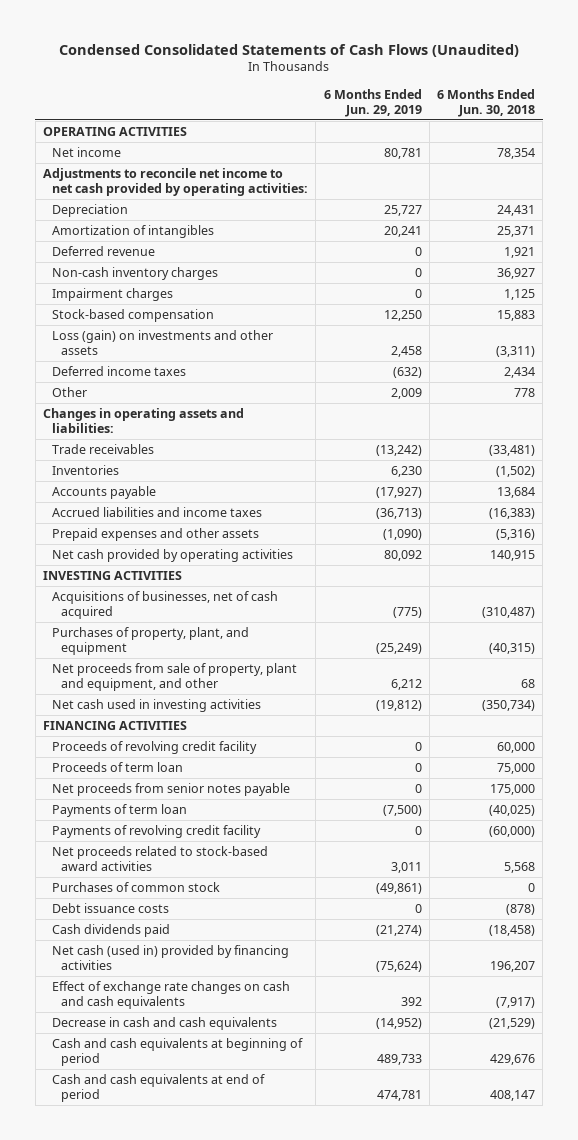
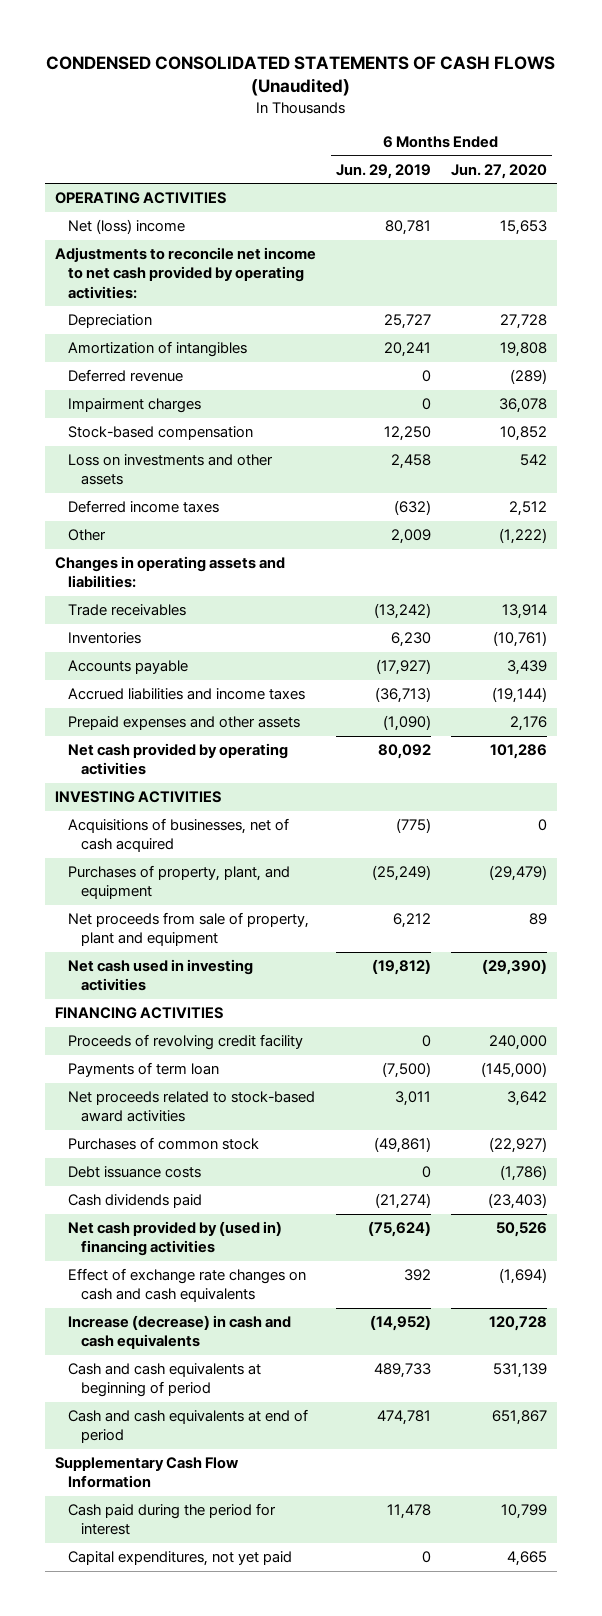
- Condensed Consolidated Statements of Cash Flows (Unaudited)
+ CONDENSED CONSOLIDATED STATEMENTS OF CASH FLOWS (Unaudited)
- | 6 Months Ended Jun. 29, 2019 | 6 Months Ended Jun. 30, 2018
+ | 6 Months Ended Jun. 29, 2019 | 6 Months Ended Jun. 27, 2020
- Net income | 80,781 | 78,354
+ Net (loss) income | 80,781 | 15,653
- Non-cash inventory charges | 0 | 36,927
- Loss (gain) on investments and other assets | 2,458 | (3,311)
+ Loss on investments and other assets | 2,458 | 542
- Net proceeds from sale of property, plant and equipment, and other | 6,212 | 68
+ Net proceeds from sale of property, plant and equipment | 6,212 | 89
- Proceeds of term loan | 0 | 75,000
- Net proceeds from senior notes payable | 0 | 175,000
- Payments of revolving credit facility | 0 | (60,000)
- Net cash (used in) provided by financing activities | (75,624) | 196,207
+ Net cash provided by (used in) financing activities | (75,624) | 50,526
- Decrease in cash and cash equivalents | (14,952) | (21,529)
+ Increase (decrease) in cash and cash equivalents | (14,952) | 120,728
+ Supplementary Cash Flow Information
+ Cash paid during the period for interest | 11,478 | 10,799
+ Capital expenditures, not yet paid | 0 | 4,665

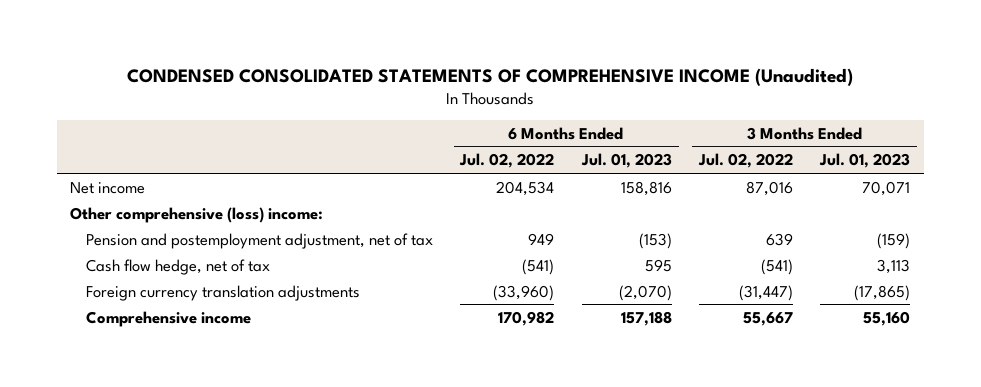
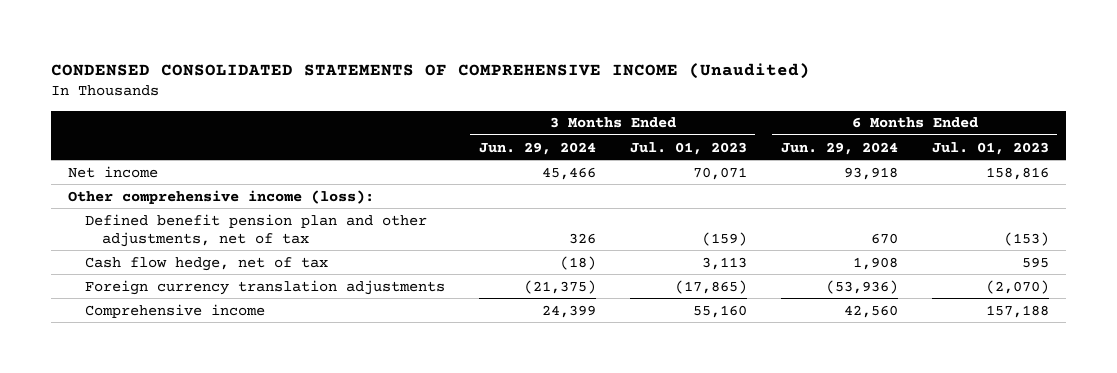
- | 6 Months Ended Jul. 02, 2022 | 6 Months Ended Jul. 01, 2023 | 3 Months Ended Jul. 02, 2022 | 3 Months Ended Jul. 01, 2023
+ | 3 Months Ended Jun. 29, 2024 | 3 Months Ended Jul. 01, 2023 | 6 Months Ended Jun. 29, 2024 | 6 Months Ended Jul. 01, 2023
- Other comprehensive (loss) income:
- Pension and postemployment adjustment, net of tax | 949 | (153) | 639 | (159)
+ Other comprehensive income (loss):
+ Defined benefit pension plan and other adjustments, net of tax | 326 | (159) | 670 | (153)

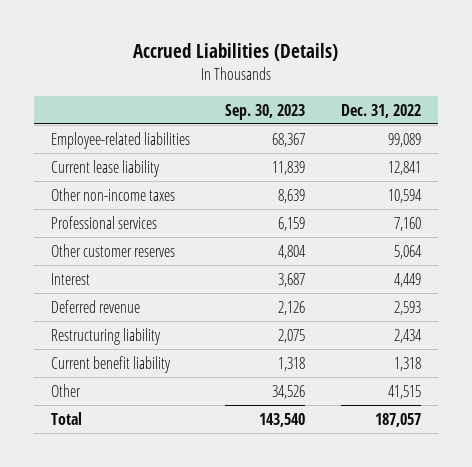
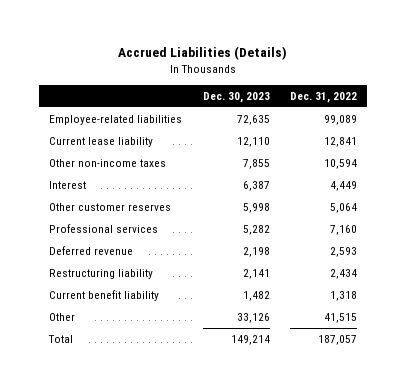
- | Sep. 30, 2023 | Dec. 31, 2022
+ | Dec. 30, 2023 | Dec. 31, 2022
moved down: Other customer reserves | 5,998 | 5,064
moved down: Professional services | 5,282 | 7,160

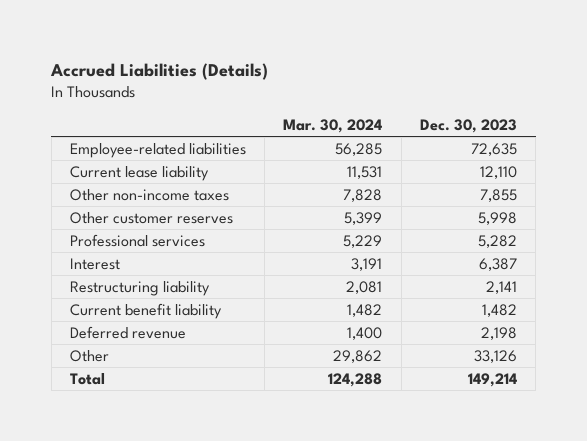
- | Dec. 30, 2023 | Dec. 31, 2022
+ | Mar. 30, 2024 | Dec. 30, 2023
moved down: Interest | 3,191 | 6,387
moved down: Deferred revenue | 1,400 | 2,198

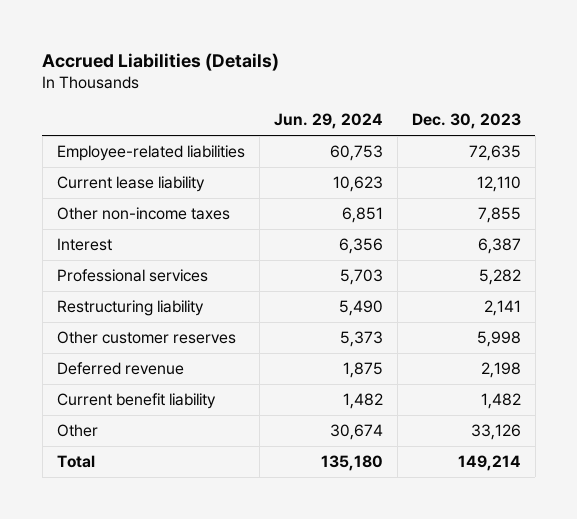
- | Mar. 30, 2024 | Dec. 30, 2023
+ | Jun. 29, 2024 | Dec. 30, 2023
moved down: Professional services | 5,703 | 5,282
moved down: Other customer reserves | 5,373 | 5,998
moved down: Current benefit liability | 1,482 | 1,482

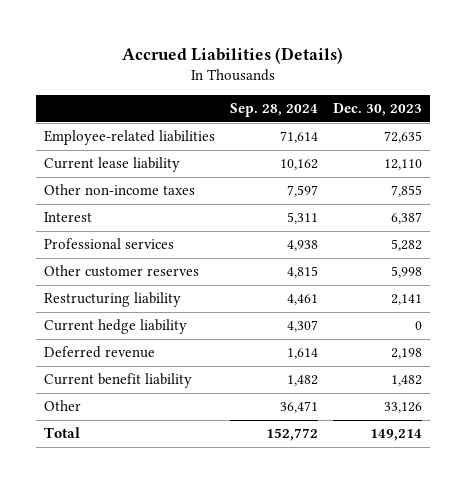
- | Jun. 29, 2024 | Dec. 30, 2023
+ | Sep. 28, 2024 | Dec. 30, 2023
moved down: Restructuring liability | 4,461 | 2,141
+ Current hedge liability | 4,307 | 0

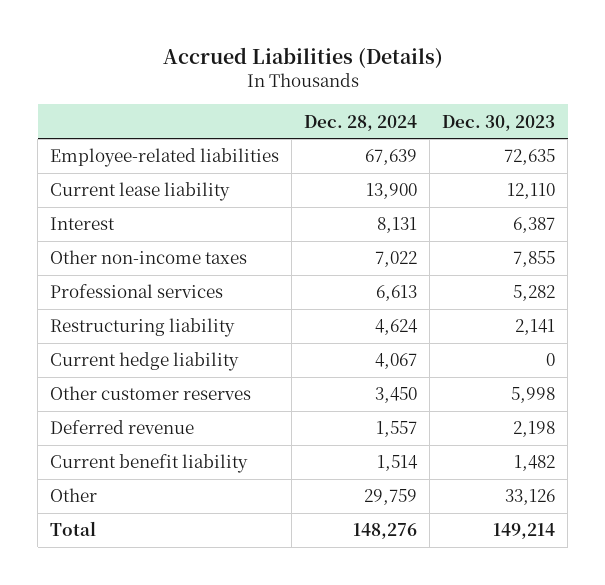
- | Sep. 28, 2024 | Dec. 30, 2023
+ | Dec. 28, 2024 | Dec. 30, 2023
moved down: Other non-income taxes | 7,022 | 7,855
moved down: Other customer reserves | 3,450 | 5,998

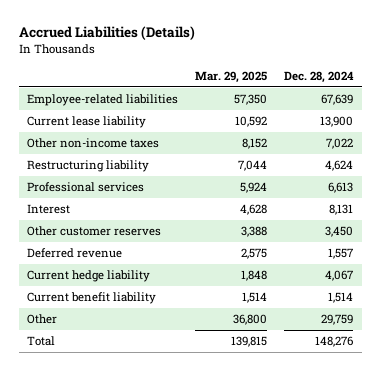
- | Dec. 28, 2024 | Dec. 30, 2023
+ | Mar. 29, 2025 | Dec. 28, 2024
moved down: Professional services | 5,924 | 6,613
moved down: Interest | 4,628 | 8,131
moved down: Current hedge liability | 1,848 | 4,067

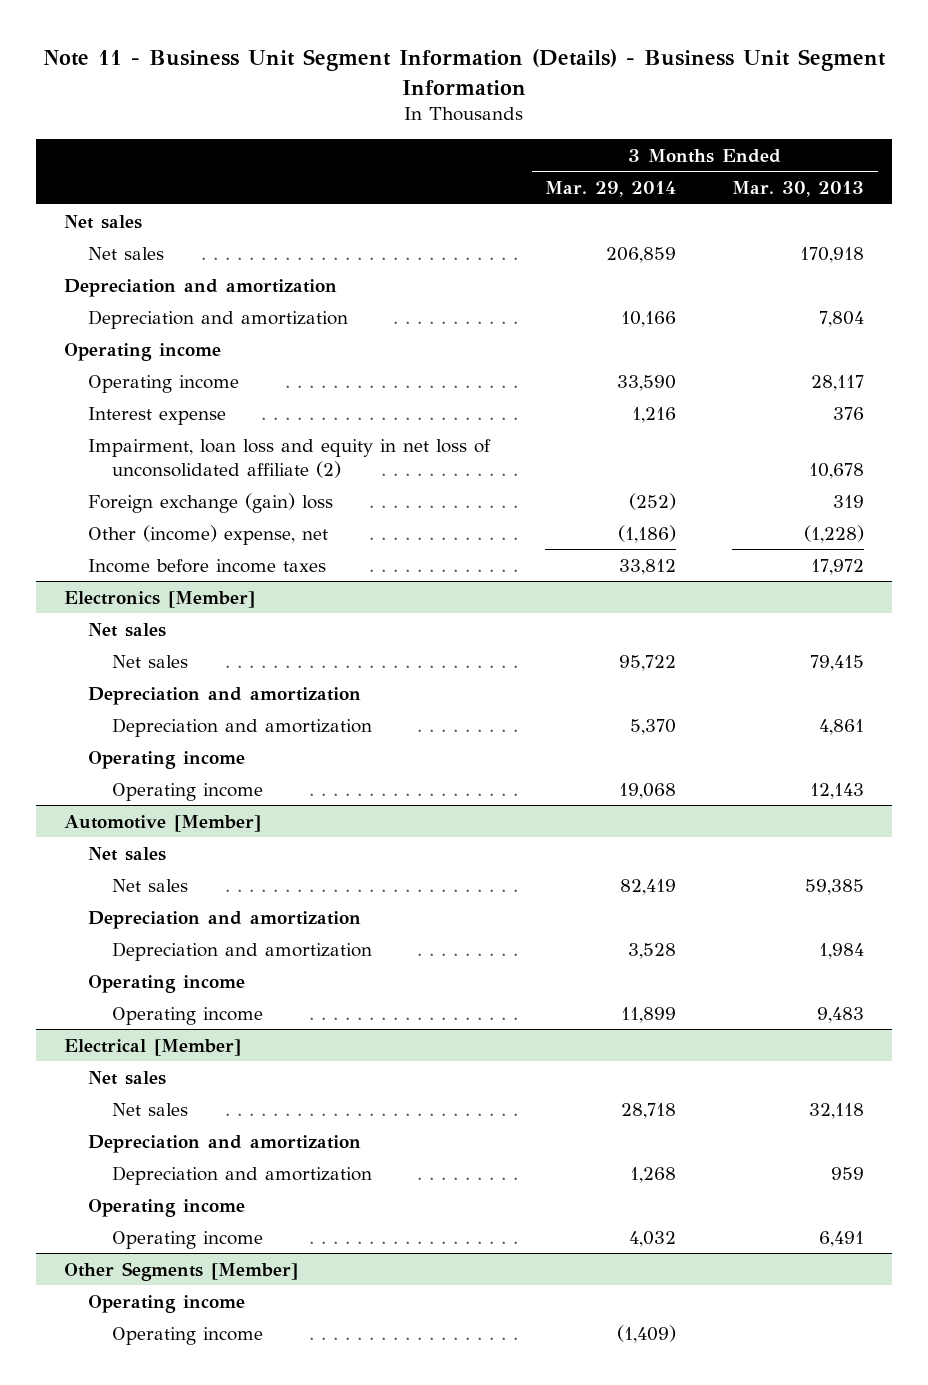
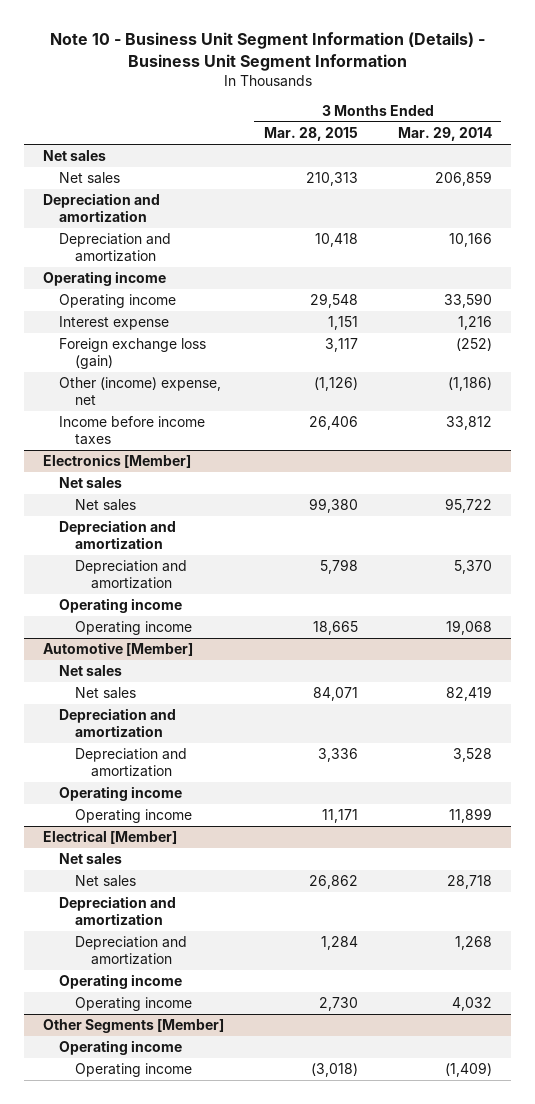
- Note 11 - Business Unit Segment Information (Details) - Business Unit Segment Information
+ Note 10 - Business Unit Segment Information (Details) - Business Unit Segment Information
- | 3 Months Ended Mar. 29, 2014 | 3 Months Ended Mar. 30, 2013
+ | 3 Months Ended Mar. 28, 2015 | 3 Months Ended Mar. 29, 2014
- Impairment, loan loss and equity in net loss of unconsolidated affiliate (2) | | 10,678
- Foreign exchange (gain) loss | (252) | 319
+ Foreign exchange loss (gain) | 3,117 | (252)

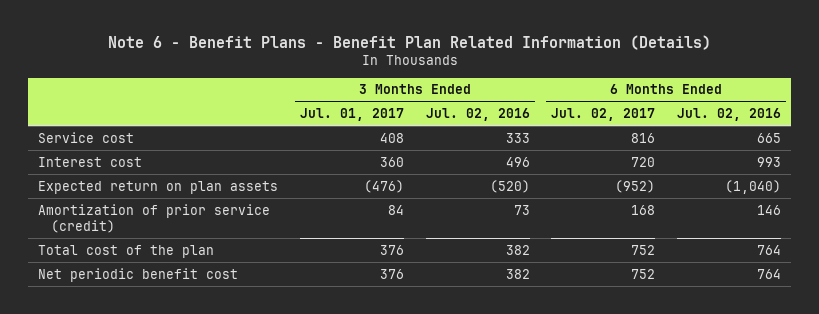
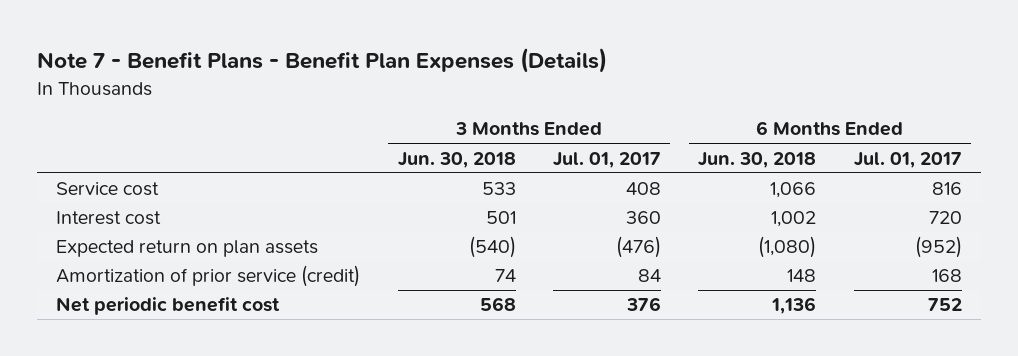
- Note 6 - Benefit Plans - Benefit Plan Related Information (Details)
+ Note 7 - Benefit Plans - Benefit Plan Expenses (Details)
- | 3 Months Ended Jul. 01, 2017 | 3 Months Ended Jul. 02, 2016 | 6 Months Ended Jul. 02, 2017 | 6 Months Ended Jul. 02, 2016
+ | 3 Months Ended Jun. 30, 2018 | 3 Months Ended Jul. 01, 2017 | 6 Months Ended Jun. 30, 2018 | 6 Months Ended Jul. 01, 2017
- Total cost of the plan | 376 | 382 | 752 | 764

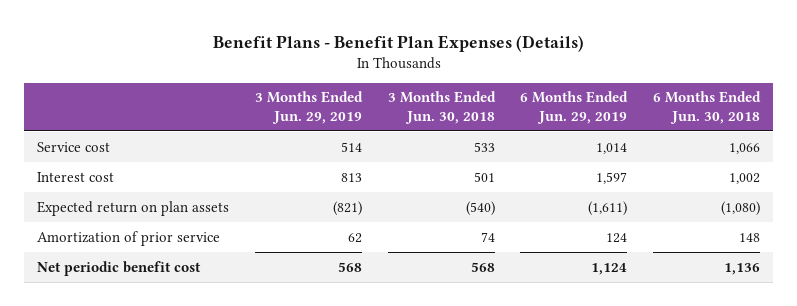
- Note 7 - Benefit Plans - Benefit Plan Expenses (Details)
+ Benefit Plans - Benefit Plan Expenses (Details)
- | 3 Months Ended Jun. 30, 2018 | 3 Months Ended Jul. 01, 2017 | 6 Months Ended Jun. 30, 2018 | 6 Months Ended Jul. 01, 2017
+ | 3 Months Ended Jun. 29, 2019 | 3 Months Ended Jun. 30, 2018 | 6 Months Ended Jun. 29, 2019 | 6 Months Ended Jun. 30, 2018
- Amortization of prior service (credit) | 74 | 84 | 148 | 168
+ Amortization of prior service | 62 | 74 | 124 | 148

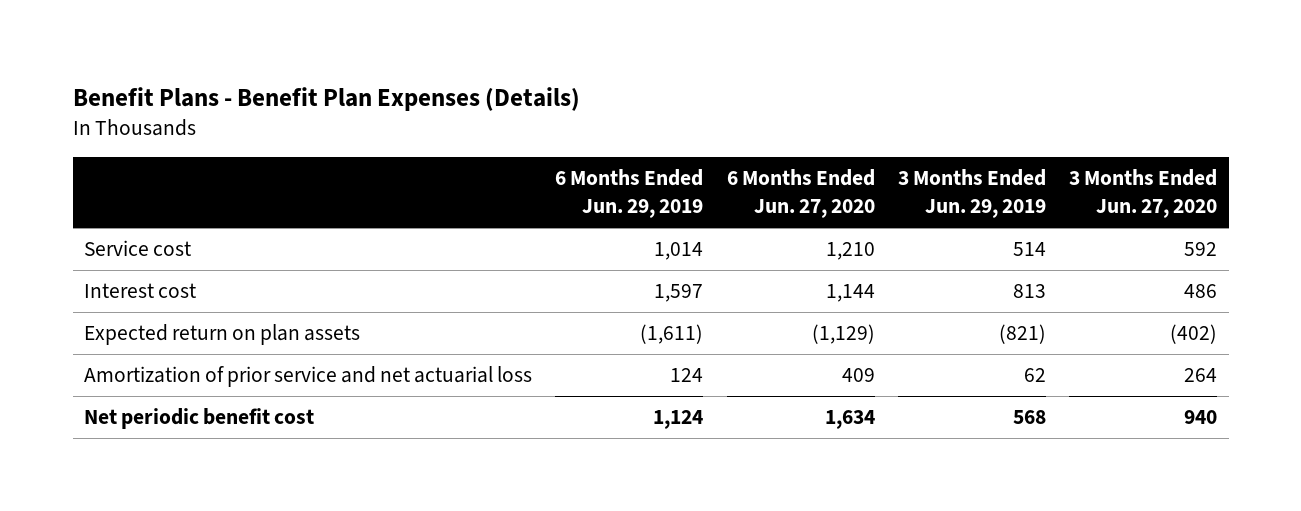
- | 3 Months Ended Jun. 29, 2019 | 3 Months Ended Jun. 30, 2018 | 6 Months Ended Jun. 29, 2019 | 6 Months Ended Jun. 30, 2018
+ | 6 Months Ended Jun. 29, 2019 | 6 Months Ended Jun. 27, 2020 | 3 Months Ended Jun. 29, 2019 | 3 Months Ended Jun. 27, 2020
- Amortization of prior service | 62 | 74 | 124 | 148
+ Amortization of prior service and net actuarial loss | 124 | 409 | 62 | 264

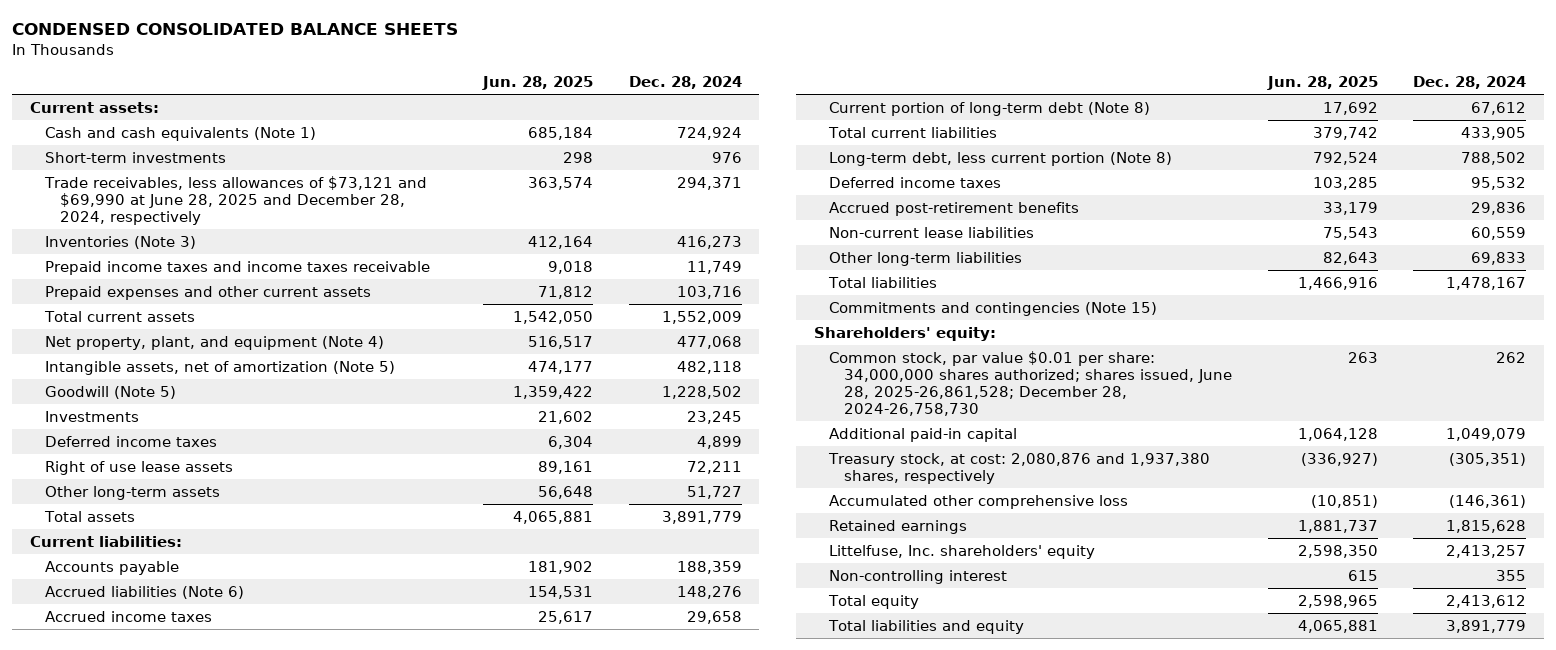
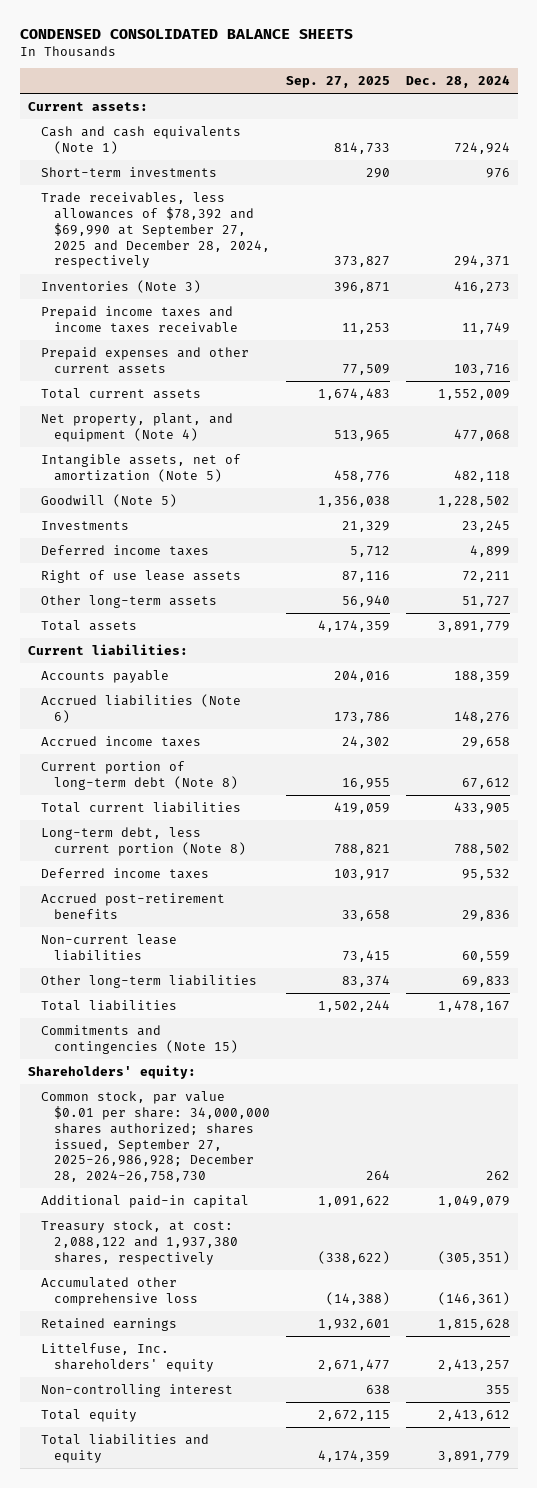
- | Jun. 28, 2025 | Dec. 28, 2024
+ | Sep. 27, 2025 | Dec. 28, 2024
- Trade receivables, less allowances of $73,121 and $69,990 at June 28, 2025 and December 28, 2024, respectively | 363,574 | 294,371
+ Trade receivables, less allowances of $78,392 and $69,990 at September 27, 2025 and December 28, 2024, respectively | 373,827 | 294,371
- Common stock, par value $0.01 per share: 34,000,000 shares authorized; shares issued, June 28, 2025-26,861,528; December 28, 2024-26,758,730 | 263 | 262
+ Common stock, par value $0.01 per share: 34,000,000 shares authorized; shares issued, September 27, 2025-26,986,928; December 28, 2024-26,758,730 | 264 | 262
- Treasury stock, at cost: 2,080,876 and 1,937,380 shares, respectively | (336,927) | (305,351)
+ Treasury stock, at cost: 2,088,122 and 1,937,380 shares, respectively | (338,622) | (305,351)

